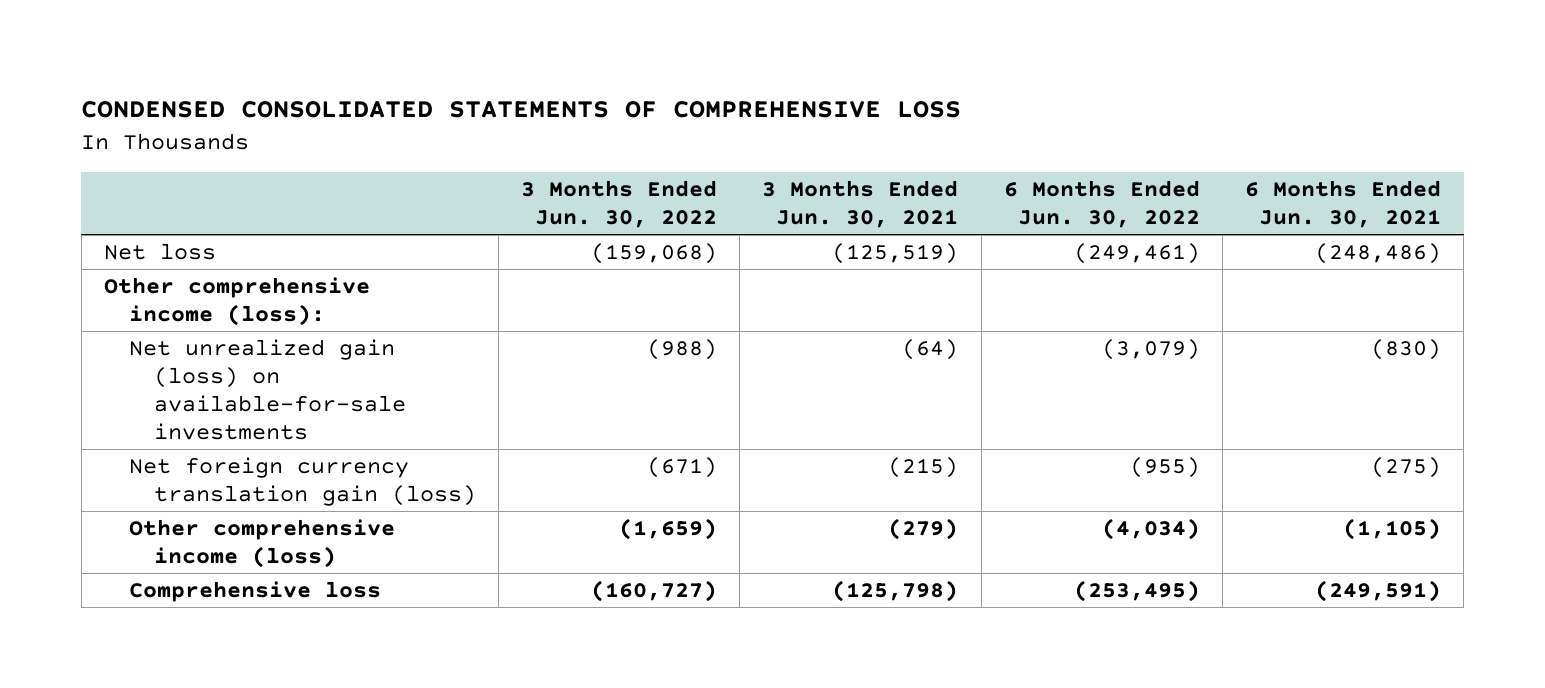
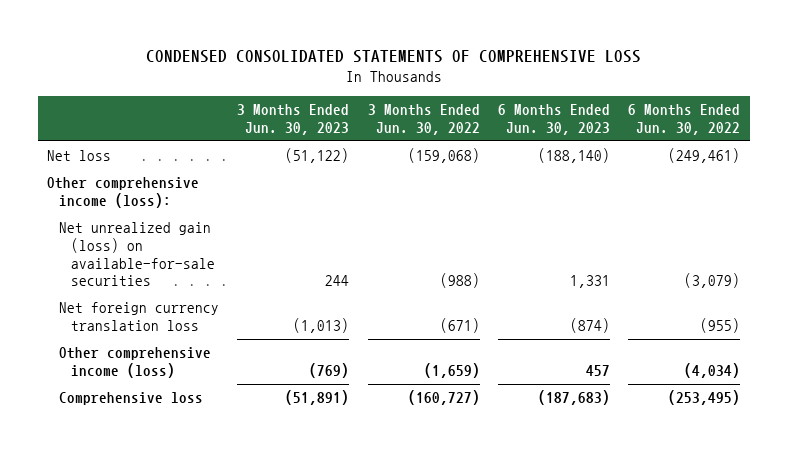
- | 3 Months Ended Jun. 30, 2022 | 3 Months Ended Jun. 30, 2021 | 6 Months Ended Jun. 30, 2022 | 6 Months Ended Jun. 30, 2021
+ | 3 Months Ended Jun. 30, 2023 | 3 Months Ended Jun. 30, 2022 | 6 Months Ended Jun. 30, 2023 | 6 Months Ended Jun. 30, 2022
- Net unrealized gain (loss) on available-for-sale investments | (988) | (64) | (3,079) | (830)
- Net foreign currency translation gain (loss) | (671) | (215) | (955) | (275)
+ Net unrealized gain (loss) on available-for-sale securities | 244 | (988) | 1,331 | (3,079)
+ Net foreign currency translation loss | (1,013) | (671) | (874) | (955)

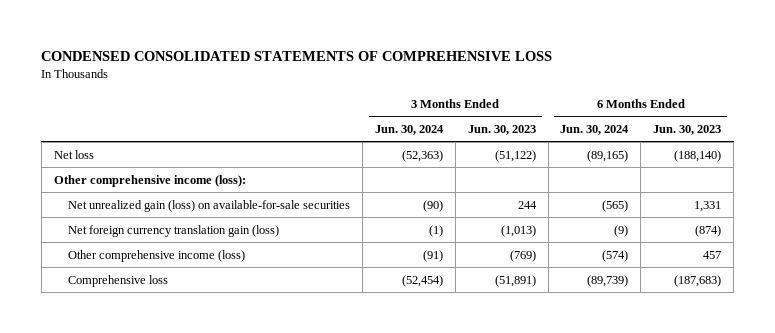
- | 3 Months Ended Jun. 30, 2023 | 3 Months Ended Jun. 30, 2022 | 6 Months Ended Jun. 30, 2023 | 6 Months Ended Jun. 30, 2022
+ | 3 Months Ended Jun. 30, 2024 | 3 Months Ended Jun. 30, 2023 | 6 Months Ended Jun. 30, 2024 | 6 Months Ended Jun. 30, 2023
- Net foreign currency translation loss | (1,013) | (671) | (874) | (955)
+ Net foreign currency translation gain (loss) | (1) | (1,013) | (9) | (874)

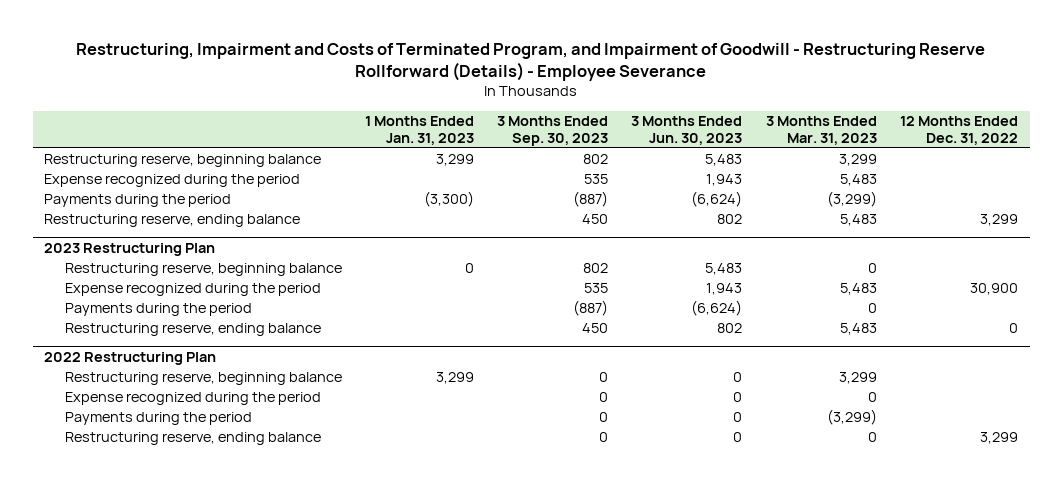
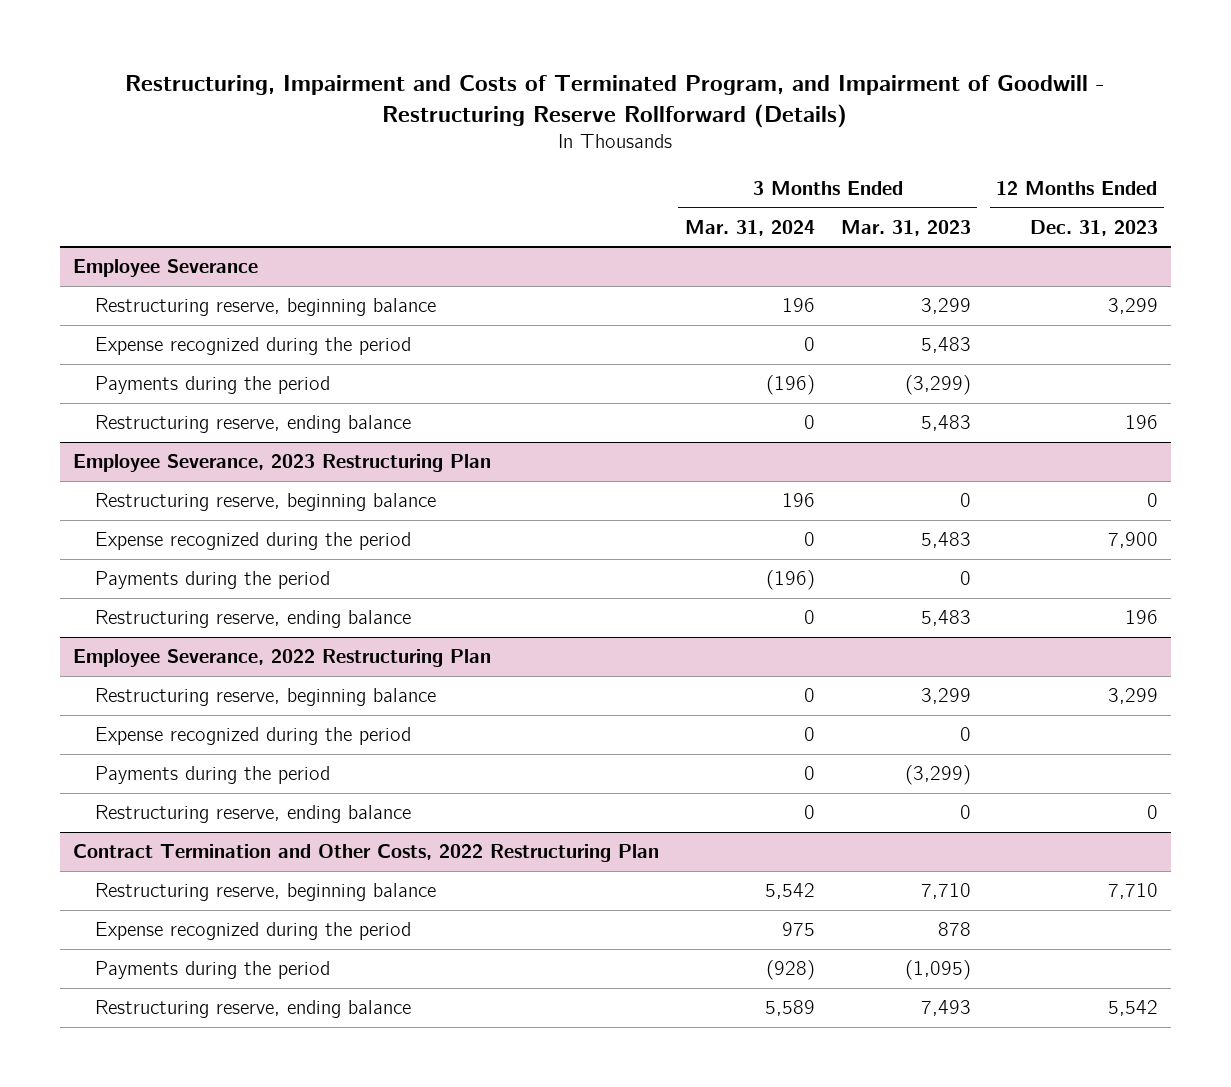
- Restructuring, Impairment and Costs of Terminated Program, and Impairment of Goodwill - Restructuring Reserve Rollforward (Details) - Employee Severance
+ Restructuring, Impairment and Costs of Terminated Program, and Impairment of Goodwill - Restructuring Reserve Rollforward (Details)
- | 1 Months Ended Jan. 31, 2023 | 3 Months Ended Sep. 30, 2023 | 3 Months Ended Jun. 30, 2023 | 3 Months Ended Mar. 31, 2023 | 12 Months Ended Dec. 31, 2022
+ | 3 Months Ended Mar. 31, 2024 | 3 Months Ended Mar. 31, 2023 | 12 Months Ended Dec. 31, 2023
+ Employee Severance
- 2023 Restructuring Plan
+ Employee Severance, 2023 Restructuring Plan
- 2022 Restructuring Plan
+ Employee Severance, 2022 Restructuring Plan
+ Contract Termination and Other Costs, 2022 Restructuring Plan
+ Restructuring reserve, beginning balance | 5,542 | 7,710 | 7,710
+ Expense recognized during the period | 975 | 878 |
+ Payments during the period | (928) | (1,095) |
+ Restructuring reserve, ending balance | 5,589 | 7,493 | 5,542

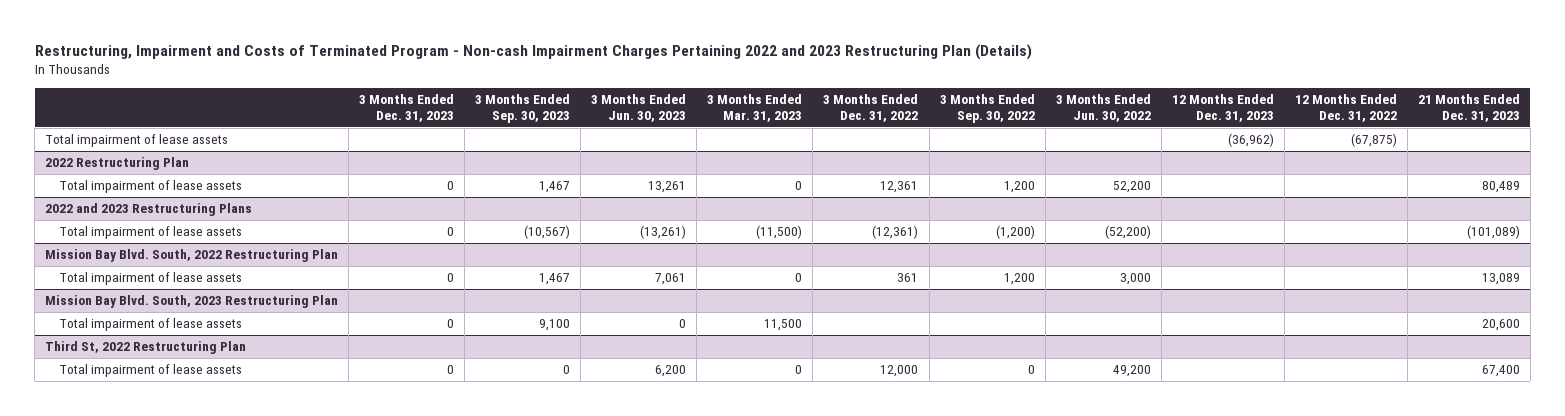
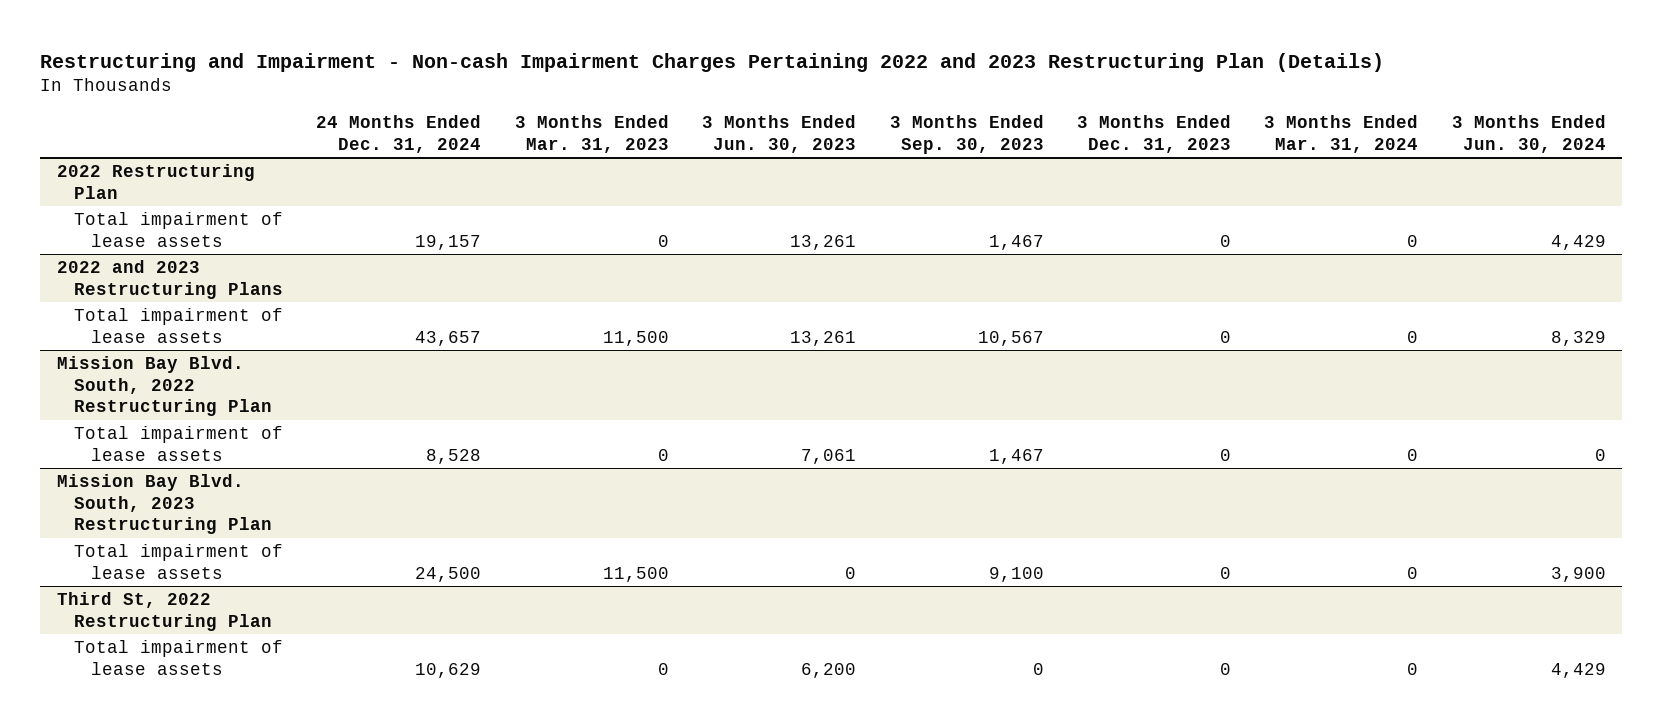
- Restructuring, Impairment and Costs of Terminated Program - Non-cash Impairment Charges Pertaining 2022 and 2023 Restructuring Plan (Details)
+ Restructuring and Impairment - Non-cash Impairment Charges Pertaining 2022 and 2023 Restructuring Plan (Details)
- | 3 Months Ended Dec. 31, 2023 | 3 Months Ended Sep. 30, 2023 | 3 Months Ended Jun. 30, 2023 | 3 Months Ended Mar. 31, 2023 | 3 Months Ended Dec. 31, 2022 | 3 Months Ended Sep. 30, 2022 | 3 Months Ended Jun. 30, 2022 | 12 Months Ended Dec. 31, 2023 | 12 Months Ended Dec. 31, 2022 | 21 Months Ended Dec. 31, 2023
+ | 24 Months Ended Dec. 31, 2024 | 3 Months Ended Mar. 31, 2023 | 3 Months Ended Jun. 30, 2023 | 3 Months Ended Sep. 30, 2023 | 3 Months Ended Dec. 31, 2023 | 3 Months Ended Mar. 31, 2024 | 3 Months Ended Jun. 30, 2024
- Total impairment of lease assets | | | | | | | | (36,962) | (67,875) |
@ 2022 and 2023 Restructuring Plans
- Total impairment of lease assets | 0 | (10,567) | (13,261) | (11,500) | (12,361) | (1,200) | (52,200) | | | (101,089)
+ Total impairment of lease assets | 43,657 | 11,500 | 13,261 | 10,567 | 0 | 0 | 8,329

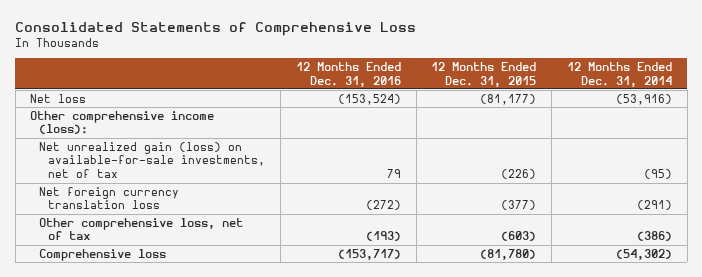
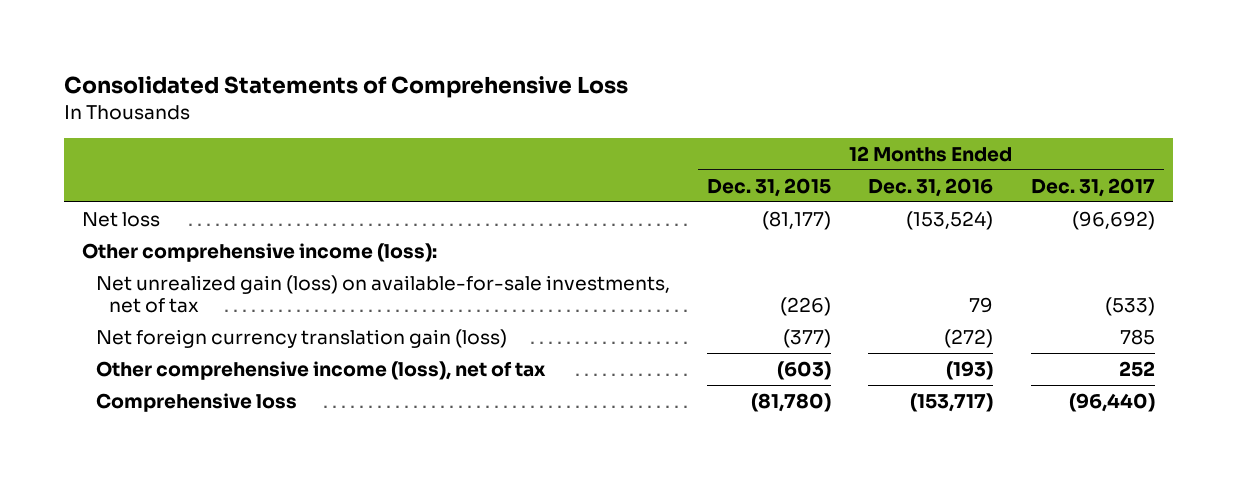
- | 12 Months Ended Dec. 31, 2016 | 12 Months Ended Dec. 31, 2015 | 12 Months Ended Dec. 31, 2014
+ | 12 Months Ended Dec. 31, 2015 | 12 Months Ended Dec. 31, 2016 | 12 Months Ended Dec. 31, 2017
- Net foreign currency translation loss | (272) | (377) | (291)
- Other comprehensive loss, net of tax | (193) | (603) | (386)
+ Net foreign currency translation gain (loss) | (377) | (272) | 785
+ Other comprehensive income (loss), net of tax | (603) | (193) | 252

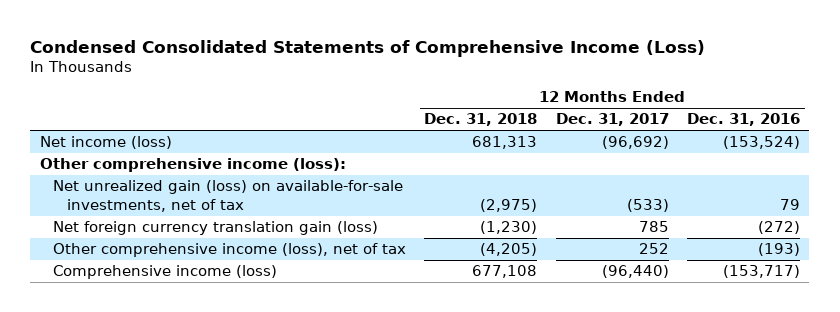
- Consolidated Statements of Comprehensive Loss
+ Condensed Consolidated Statements of Comprehensive Income (Loss)
- | 12 Months Ended Dec. 31, 2015 | 12 Months Ended Dec. 31, 2016 | 12 Months Ended Dec. 31, 2017
+ | 12 Months Ended Dec. 31, 2018 | 12 Months Ended Dec. 31, 2017 | 12 Months Ended Dec. 31, 2016
- Net loss | (81,177) | (153,524) | (96,692)
+ Net income (loss) | 681,313 | (96,692) | (153,524)
- Comprehensive loss | (81,780) | (153,717) | (96,440)
+ Comprehensive income (loss) | 677,108 | (96,440) | (153,717)

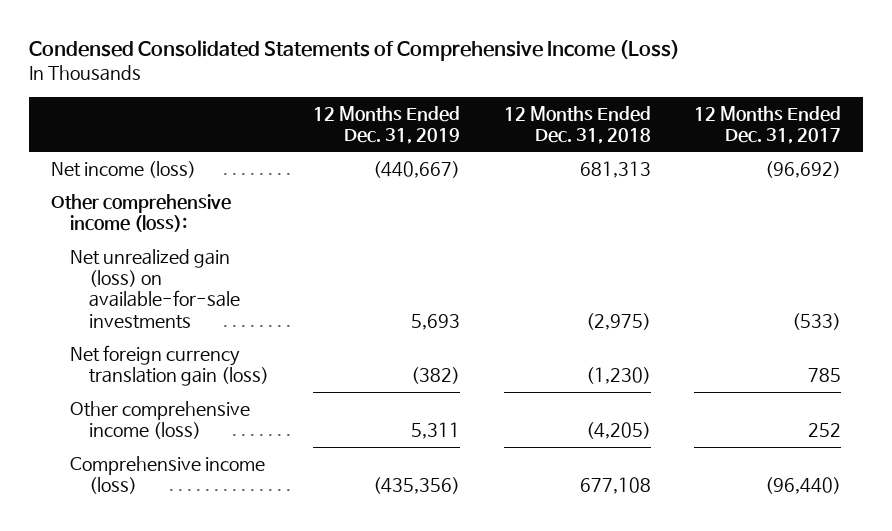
- | 12 Months Ended Dec. 31, 2018 | 12 Months Ended Dec. 31, 2017 | 12 Months Ended Dec. 31, 2016
+ | 12 Months Ended Dec. 31, 2019 | 12 Months Ended Dec. 31, 2018 | 12 Months Ended Dec. 31, 2017
- Net unrealized gain (loss) on available-for-sale investments, net of tax | (2,975) | (533) | 79
+ Net unrealized gain (loss) on available-for-sale investments | 5,693 | (2,975) | (533)
- Other comprehensive income (loss), net of tax | (4,205) | 252 | (193)
+ Other comprehensive income (loss) | 5,311 | (4,205) | 252

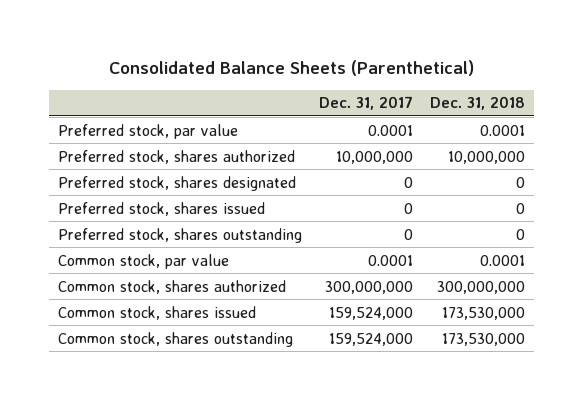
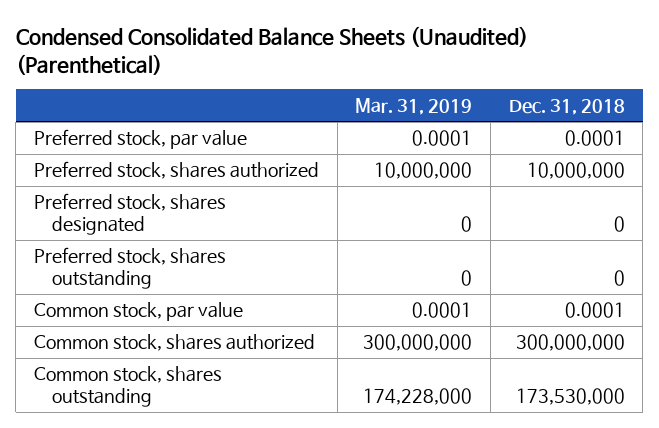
- Consolidated Balance Sheets (Parenthetical)
+ Condensed Consolidated Balance Sheets (Unaudited) (Parenthetical)
- | Dec. 31, 2017 | Dec. 31, 2018
+ | Mar. 31, 2019 | Dec. 31, 2018
- Preferred stock, shares issued | 0 | 0
- Common stock, shares issued | 159,524,000 | 173,530,000

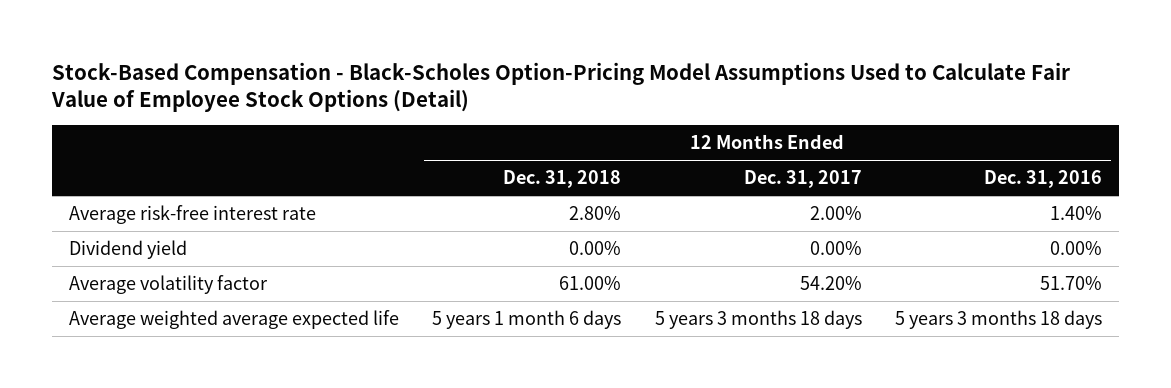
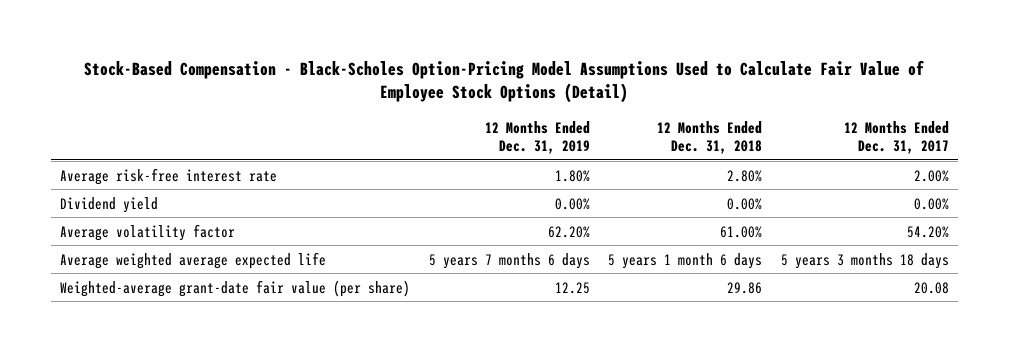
- | 12 Months Ended Dec. 31, 2018 | 12 Months Ended Dec. 31, 2017 | 12 Months Ended Dec. 31, 2016
+ | 12 Months Ended Dec. 31, 2019 | 12 Months Ended Dec. 31, 2018 | 12 Months Ended Dec. 31, 2017
+ Weighted-average grant-date fair value (per share) | 12.25 | 29.86 | 20.08

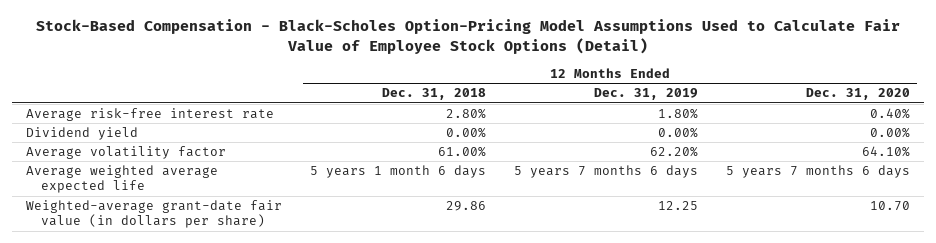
- | 12 Months Ended Dec. 31, 2019 | 12 Months Ended Dec. 31, 2018 | 12 Months Ended Dec. 31, 2017
+ | 12 Months Ended Dec. 31, 2018 | 12 Months Ended Dec. 31, 2019 | 12 Months Ended Dec. 31, 2020
- Weighted-average grant-date fair value (per share) | 12.25 | 29.86 | 20.08
+ Weighted-average grant-date fair value (in dollars per share) | 29.86 | 12.25 | 10.70

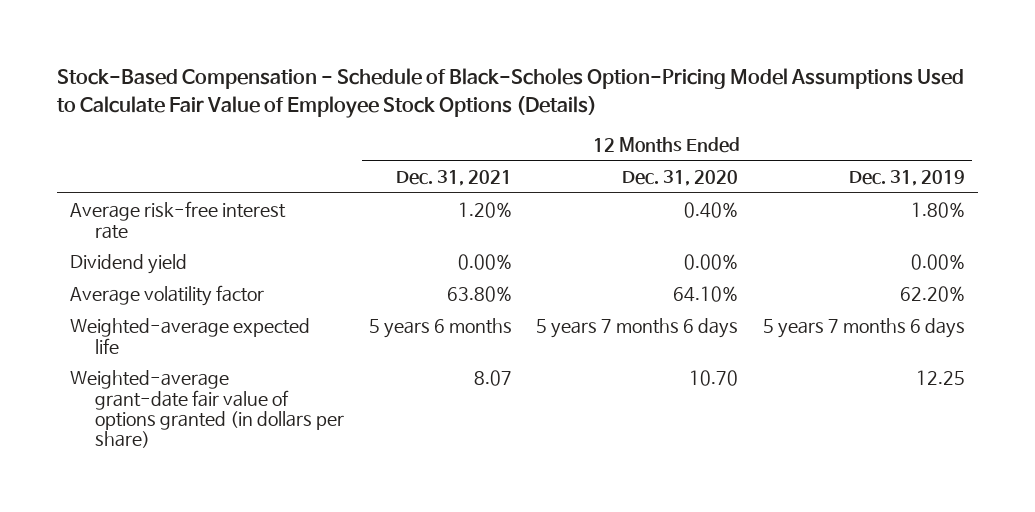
- Stock-Based Compensation - Black-Scholes Option-Pricing Model Assumptions Used to Calculate Fair Value of Employee Stock Options (Detail)
+ Stock-Based Compensation - Schedule of Black-Scholes Option-Pricing Model Assumptions Used to Calculate Fair Value of Employee Stock Options (Details)
- | 12 Months Ended Dec. 31, 2018 | 12 Months Ended Dec. 31, 2019 | 12 Months Ended Dec. 31, 2020
+ | 12 Months Ended Dec. 31, 2021 | 12 Months Ended Dec. 31, 2020 | 12 Months Ended Dec. 31, 2019
- Average weighted average expected life | 5 years 1 month 6 days | 5 years 7 months 6 days | 5 years 7 months 6 days
- Weighted-average grant-date fair value (in dollars per share) | 29.86 | 12.25 | 10.70
+ Weighted-average expected life | 5 years 6 months | 5 years 7 months 6 days | 5 years 7 months 6 days
+ Weighted-average grant-date fair value of options granted (in dollars per share) | 8.07 | 10.70 | 12.25

